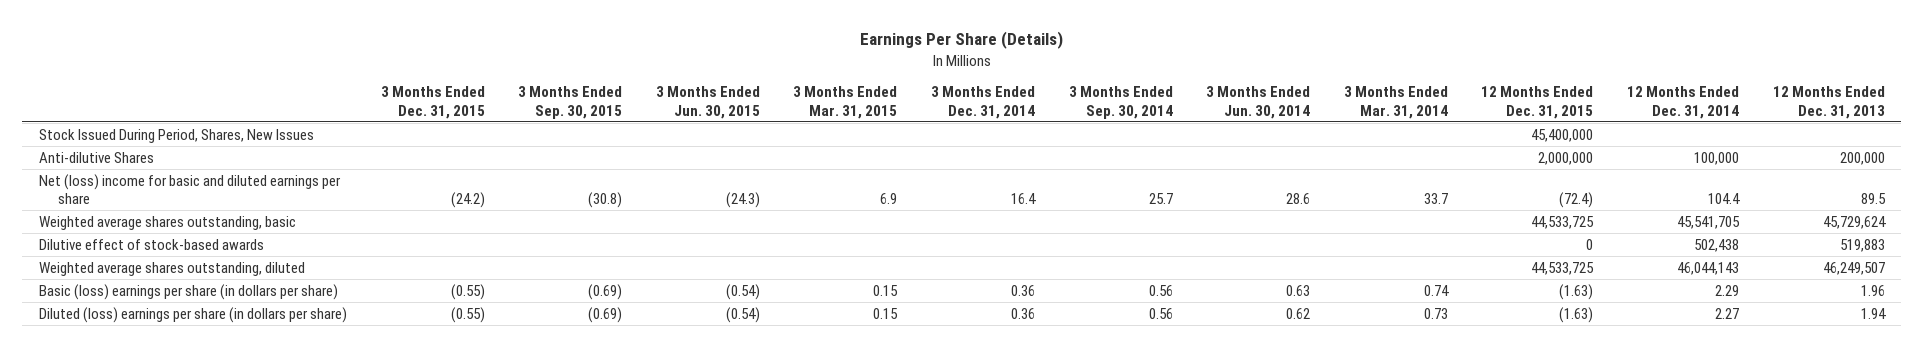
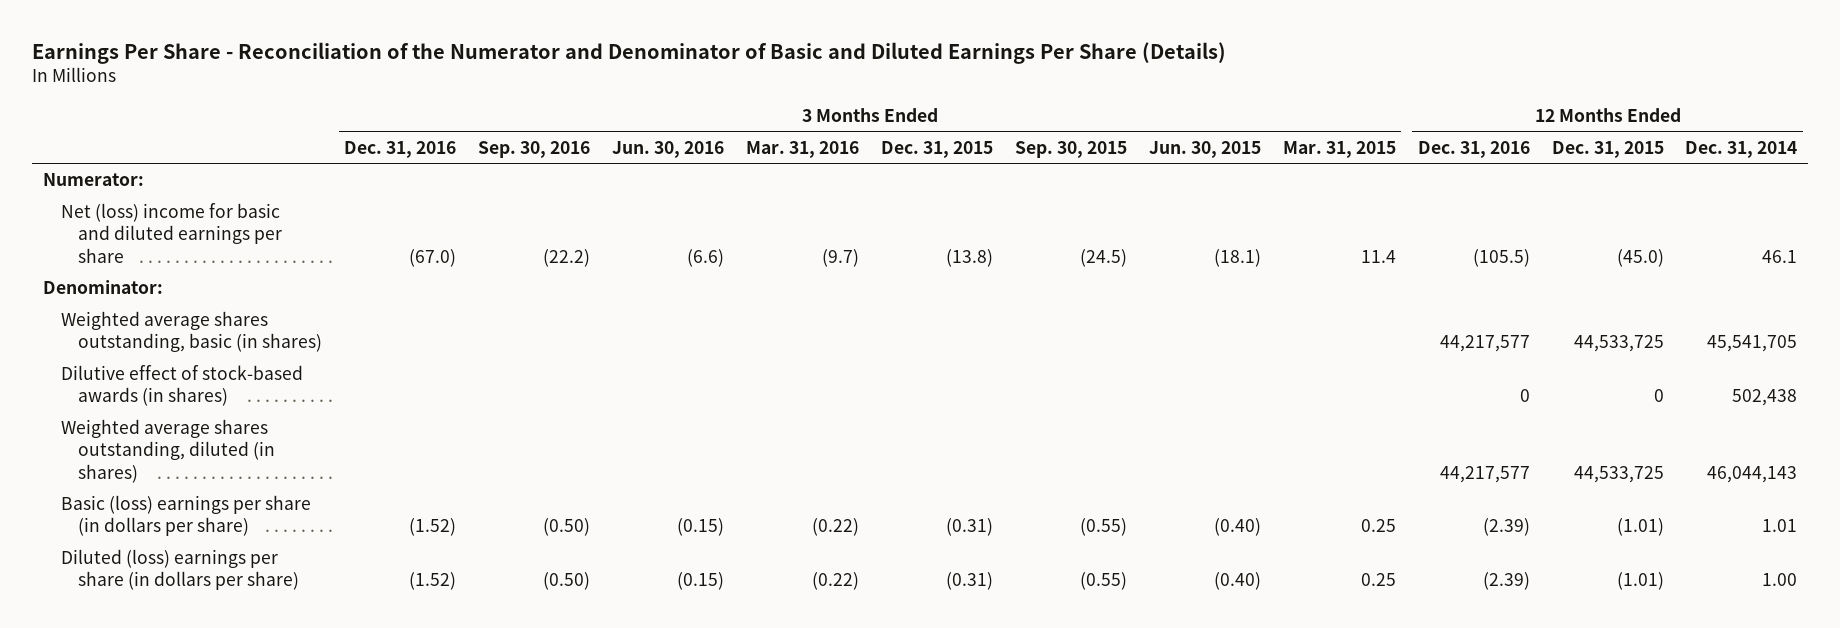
- Earnings Per Share (Details)
+ Earnings Per Share - Reconciliation of the Numerator and Denominator of Basic and Diluted Earnings Per Share (Details)
- | 3 Months Ended Dec. 31, 2015 | 3 Months Ended Sep. 30, 2015 | 3 Months Ended Jun. 30, 2015 | 3 Months Ended Mar. 31, 2015 | 3 Months Ended Dec. 31, 2014 | 3 Months Ended Sep. 30, 2014 | 3 Months Ended Jun. 30, 2014 | 3 Months Ended Mar. 31, 2014 | 12 Months Ended Dec. 31, 2015 | 12 Months Ended Dec. 31, 2014 | 12 Months Ended Dec. 31, 2013
+ | 3 Months Ended Dec. 31, 2016 | 3 Months Ended Sep. 30, 2016 | 3 Months Ended Jun. 30, 2016 | 3 Months Ended Mar. 31, 2016 | 3 Months Ended Dec. 31, 2015 | 3 Months Ended Sep. 30, 2015 | 3 Months Ended Jun. 30, 2015 | 3 Months Ended Mar. 31, 2015 | 12 Months Ended Dec. 31, 2016 | 12 Months Ended Dec. 31, 2015 | 12 Months Ended Dec. 31, 2014
- Stock Issued During Period, Shares, New Issues | | | | | | | | | 45,400,000 | |
- Anti-dilutive Shares | | | | | | | | | 2,000,000 | 100,000 | 200,000
- Net (loss) income for basic and diluted earnings per share | (24.2) | (30.8) | (24.3) | 6.9 | 16.4 | 25.7 | 28.6 | 33.7 | (72.4) | 104.4 | 89.5
- Weighted average shares outstanding, basic | | | | | | | | | 44,533,725 | 45,541,705 | 45,729,624
- Dilutive effect of stock-based awards | | | | | | | | | 0 | 502,438 | 519,883
- Weighted average shares outstanding, diluted | | | | | | | | | 44,533,725 | 46,044,143 | 46,249,507
- Basic (loss) earnings per share (in dollars per share) | (0.55) | (0.69) | (0.54) | 0.15 | 0.36 | 0.56 | 0.63 | 0.74 | (1.63) | 2.29 | 1.96
- Diluted (loss) earnings per share (in dollars per share) | (0.55) | (0.69) | (0.54) | 0.15 | 0.36 | 0.56 | 0.62 | 0.73 | (1.63) | 2.27 | 1.94
+ Numerator:
+ Net (loss) income for basic and diluted earnings per share | (67.0) | (22.2) | (6.6) | (9.7) | (13.8) | (24.5) | (18.1) | 11.4 | (105.5) | (45.0) | 46.1
+ Denominator:
+ Weighted average shares outstanding, basic (in shares) | | | | | | | | | 44,217,577 | 44,533,725 | 45,541,705
+ Dilutive effect of stock-based awards (in shares) | | | | | | | | | 0 | 0 | 502,438
+ Weighted average shares outstanding, diluted (in shares) | | | | | | | | | 44,217,577 | 44,533,725 | 46,044,143
+ Basic (loss) earnings per share (in dollars per share) | (1.52) | (0.50) | (0.15) | (0.22) | (0.31) | (0.55) | (0.40) | 0.25 | (2.39) | (1.01) | 1.01
+ Diluted (loss) earnings per share (in dollars per share) | (1.52) | (0.50) | (0.15) | (0.22) | (0.31) | (0.55) | (0.40) | 0.25 | (2.39) | (1.01) | 1.00

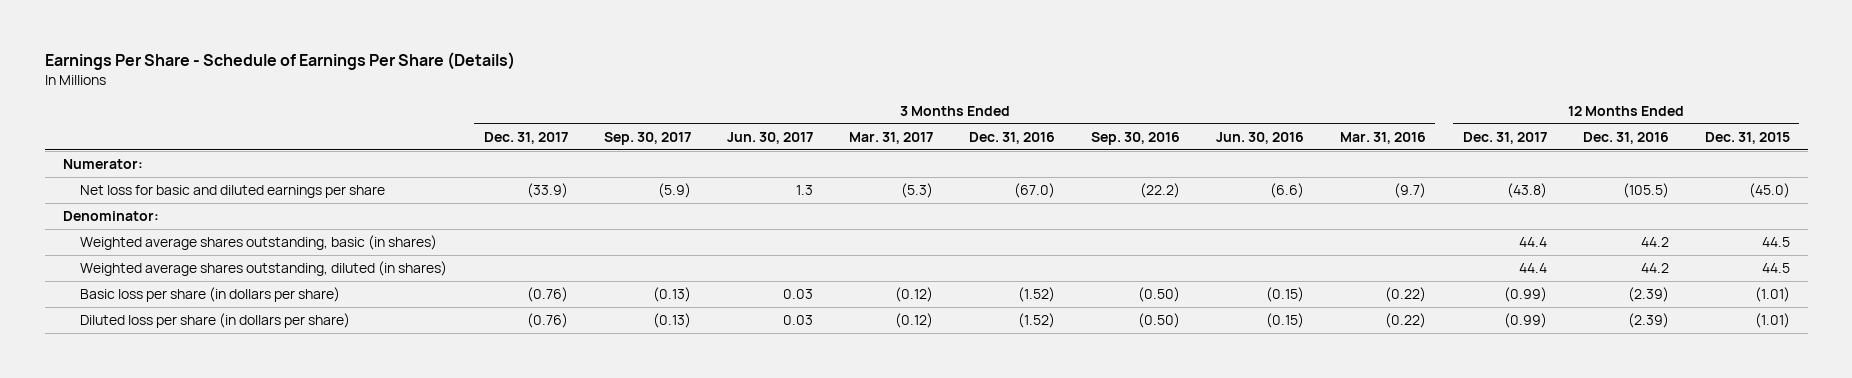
- Earnings Per Share - Reconciliation of the Numerator and Denominator of Basic and Diluted Earnings Per Share (Details)
+ Earnings Per Share - Schedule of Earnings Per Share (Details)
- | 3 Months Ended Dec. 31, 2016 | 3 Months Ended Sep. 30, 2016 | 3 Months Ended Jun. 30, 2016 | 3 Months Ended Mar. 31, 2016 | 3 Months Ended Dec. 31, 2015 | 3 Months Ended Sep. 30, 2015 | 3 Months Ended Jun. 30, 2015 | 3 Months Ended Mar. 31, 2015 | 12 Months Ended Dec. 31, 2016 | 12 Months Ended Dec. 31, 2015 | 12 Months Ended Dec. 31, 2014
+ | 3 Months Ended Dec. 31, 2017 | 3 Months Ended Sep. 30, 2017 | 3 Months Ended Jun. 30, 2017 | 3 Months Ended Mar. 31, 2017 | 3 Months Ended Dec. 31, 2016 | 3 Months Ended Sep. 30, 2016 | 3 Months Ended Jun. 30, 2016 | 3 Months Ended Mar. 31, 2016 | 12 Months Ended Dec. 31, 2017 | 12 Months Ended Dec. 31, 2016 | 12 Months Ended Dec. 31, 2015
- Net (loss) income for basic and diluted earnings per share | (67.0) | (22.2) | (6.6) | (9.7) | (13.8) | (24.5) | (18.1) | 11.4 | (105.5) | (45.0) | 46.1
+ Net loss for basic and diluted earnings per share | (33.9) | (5.9) | 1.3 | (5.3) | (67.0) | (22.2) | (6.6) | (9.7) | (43.8) | (105.5) | (45.0)
- Weighted average shares outstanding, basic (in shares) | | | | | | | | | 44,217,577 | 44,533,725 | 45,541,705
- Dilutive effect of stock-based awards (in shares) | | | | | | | | | 0 | 0 | 502,438
- Weighted average shares outstanding, diluted (in shares) | | | | | | | | | 44,217,577 | 44,533,725 | 46,044,143
- Basic (loss) earnings per share (in dollars per share) | (1.52) | (0.50) | (0.15) | (0.22) | (0.31) | (0.55) | (0.40) | 0.25 | (2.39) | (1.01) | 1.01
- Diluted (loss) earnings per share (in dollars per share) | (1.52) | (0.50) | (0.15) | (0.22) | (0.31) | (0.55) | (0.40) | 0.25 | (2.39) | (1.01) | 1.00
+ Weighted average shares outstanding, basic (in shares) | | | | | | | | | 44.4 | 44.2 | 44.5
+ Weighted average shares outstanding, diluted (in shares) | | | | | | | | | 44.4 | 44.2 | 44.5
+ Basic loss per share (in dollars per share) | (0.76) | (0.13) | 0.03 | (0.12) | (1.52) | (0.50) | (0.15) | (0.22) | (0.99) | (2.39) | (1.01)
+ Diluted loss per share (in dollars per share) | (0.76) | (0.13) | 0.03 | (0.12) | (1.52) | (0.50) | (0.15) | (0.22) | (0.99) | (2.39) | (1.01)

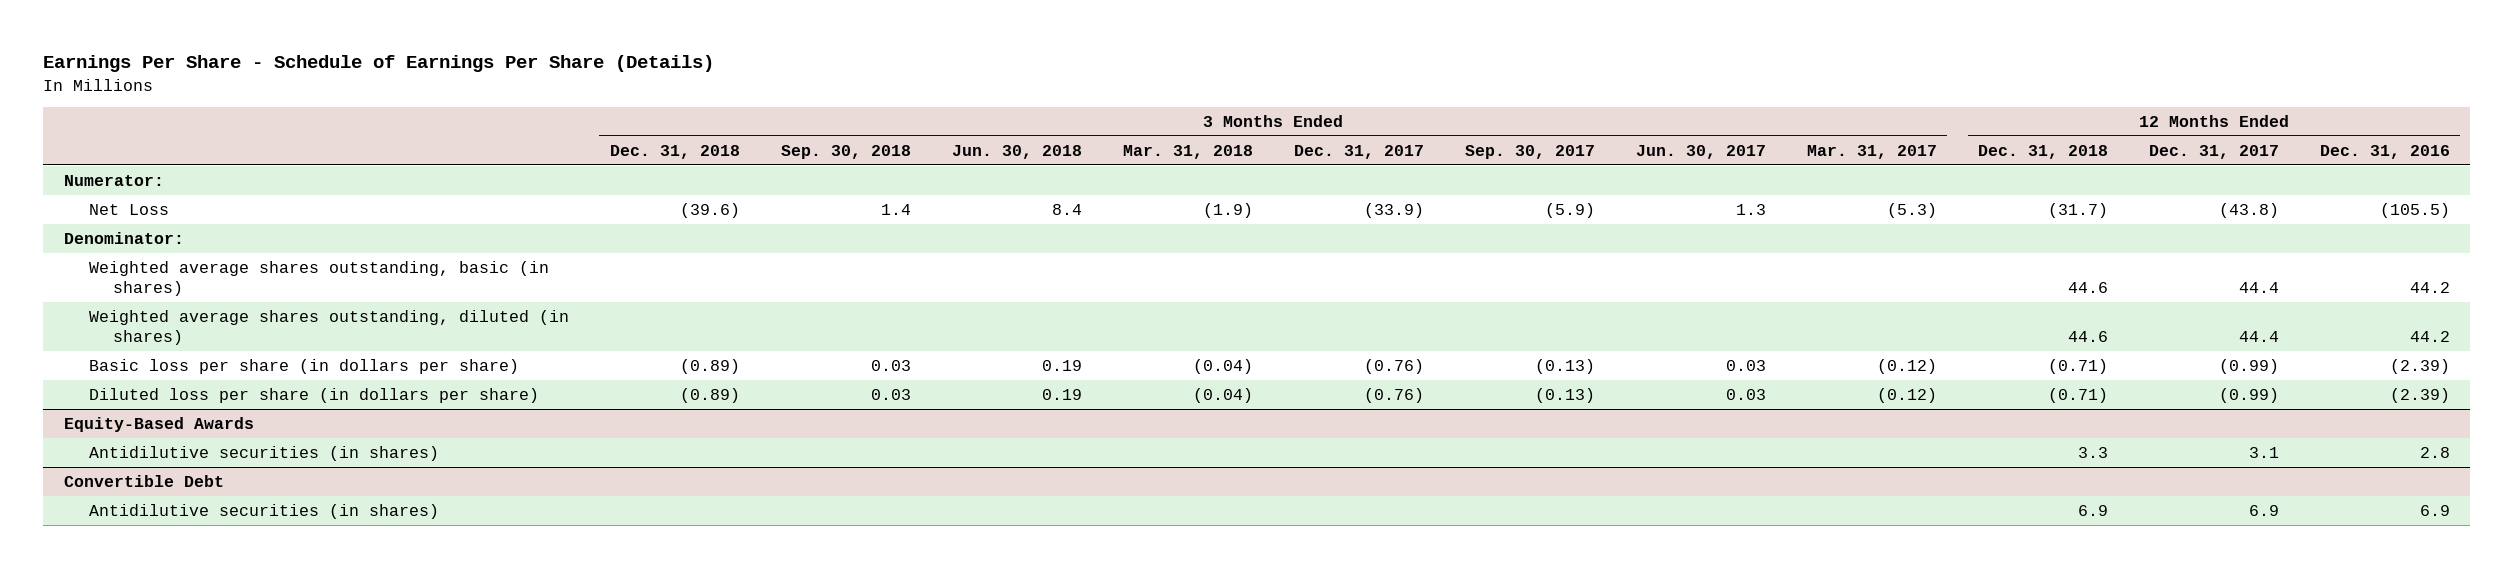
- | 3 Months Ended Dec. 31, 2017 | 3 Months Ended Sep. 30, 2017 | 3 Months Ended Jun. 30, 2017 | 3 Months Ended Mar. 31, 2017 | 3 Months Ended Dec. 31, 2016 | 3 Months Ended Sep. 30, 2016 | 3 Months Ended Jun. 30, 2016 | 3 Months Ended Mar. 31, 2016 | 12 Months Ended Dec. 31, 2017 | 12 Months Ended Dec. 31, 2016 | 12 Months Ended Dec. 31, 2015
+ | 3 Months Ended Dec. 31, 2018 | 3 Months Ended Sep. 30, 2018 | 3 Months Ended Jun. 30, 2018 | 3 Months Ended Mar. 31, 2018 | 3 Months Ended Dec. 31, 2017 | 3 Months Ended Sep. 30, 2017 | 3 Months Ended Jun. 30, 2017 | 3 Months Ended Mar. 31, 2017 | 12 Months Ended Dec. 31, 2018 | 12 Months Ended Dec. 31, 2017 | 12 Months Ended Dec. 31, 2016
- Net loss for basic and diluted earnings per share | (33.9) | (5.9) | 1.3 | (5.3) | (67.0) | (22.2) | (6.6) | (9.7) | (43.8) | (105.5) | (45.0)
+ Net Loss | (39.6) | 1.4 | 8.4 | (1.9) | (33.9) | (5.9) | 1.3 | (5.3) | (31.7) | (43.8) | (105.5)
+ Equity-Based Awards
+ Antidilutive securities (in shares) | | | | | | | | | 3.3 | 3.1 | 2.8
+ Convertible Debt
+ Antidilutive securities (in shares) | | | | | | | | | 6.9 | 6.9 | 6.9

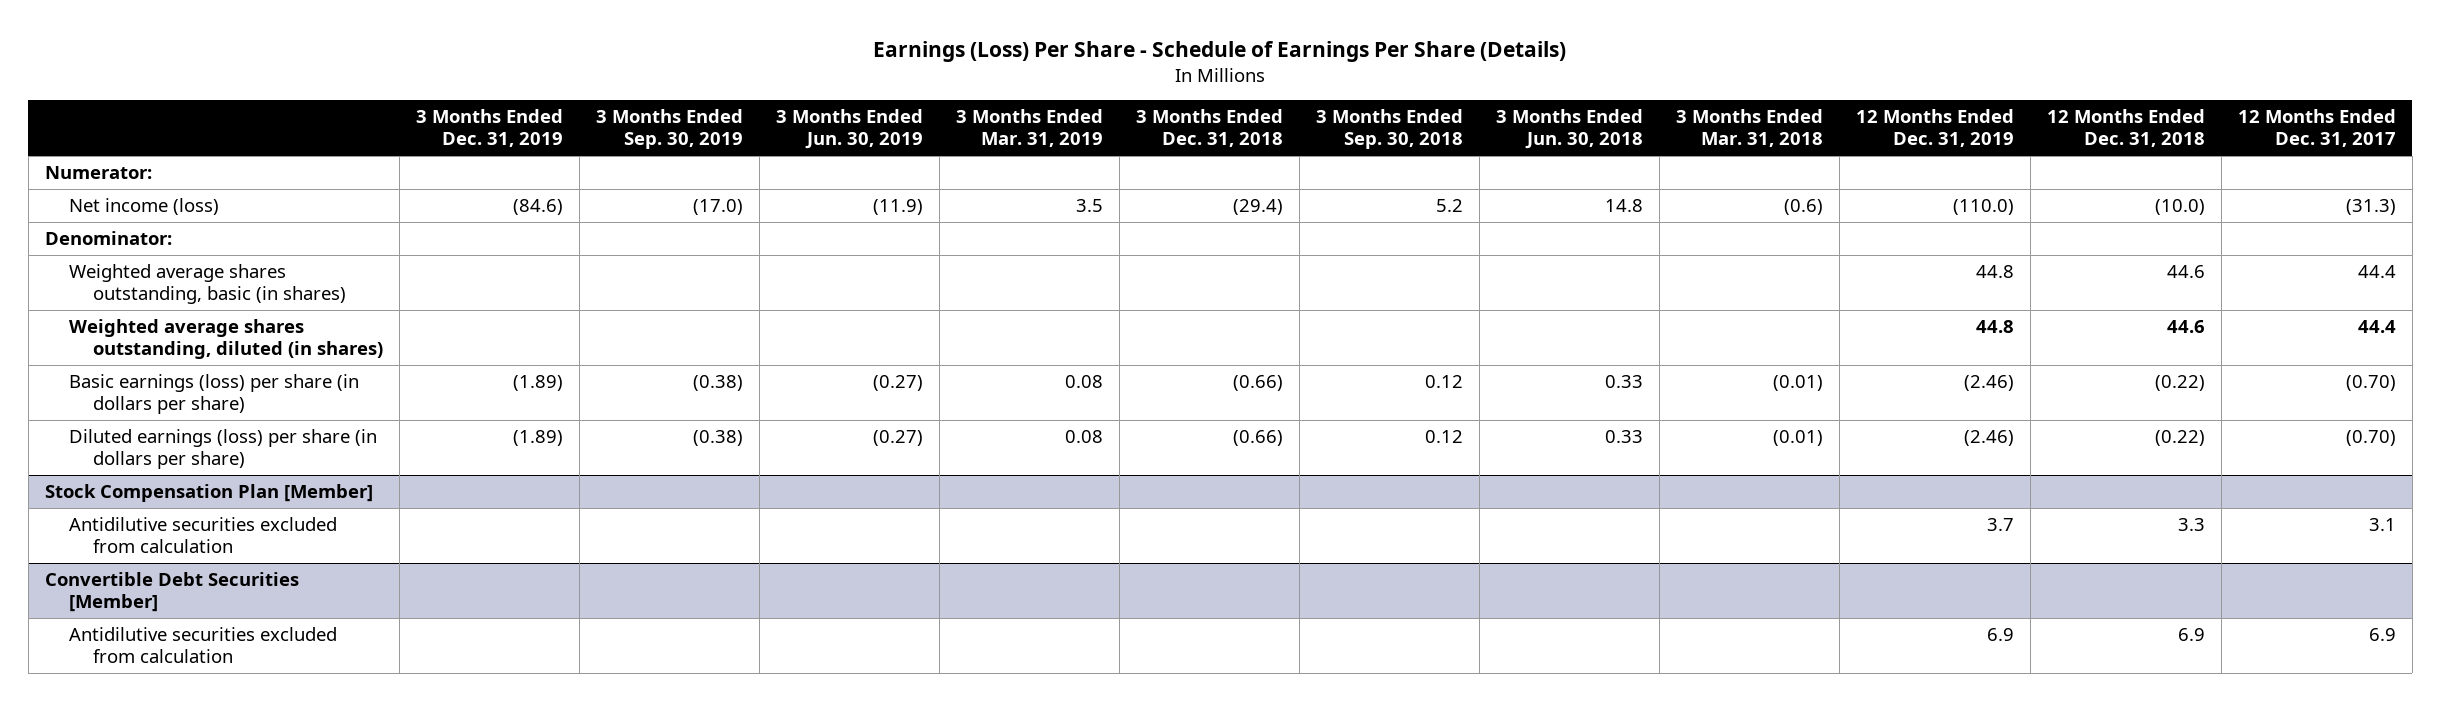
- Earnings Per Share - Schedule of Earnings Per Share (Details)
+ Earnings (Loss) Per Share - Schedule of Earnings Per Share (Details)
- | 3 Months Ended Dec. 31, 2018 | 3 Months Ended Sep. 30, 2018 | 3 Months Ended Jun. 30, 2018 | 3 Months Ended Mar. 31, 2018 | 3 Months Ended Dec. 31, 2017 | 3 Months Ended Sep. 30, 2017 | 3 Months Ended Jun. 30, 2017 | 3 Months Ended Mar. 31, 2017 | 12 Months Ended Dec. 31, 2018 | 12 Months Ended Dec. 31, 2017 | 12 Months Ended Dec. 31, 2016
+ | 3 Months Ended Dec. 31, 2019 | 3 Months Ended Sep. 30, 2019 | 3 Months Ended Jun. 30, 2019 | 3 Months Ended Mar. 31, 2019 | 3 Months Ended Dec. 31, 2018 | 3 Months Ended Sep. 30, 2018 | 3 Months Ended Jun. 30, 2018 | 3 Months Ended Mar. 31, 2018 | 12 Months Ended Dec. 31, 2019 | 12 Months Ended Dec. 31, 2018 | 12 Months Ended Dec. 31, 2017
- Net Loss | (39.6) | 1.4 | 8.4 | (1.9) | (33.9) | (5.9) | 1.3 | (5.3) | (31.7) | (43.8) | (105.5)
+ Net income (loss) | (84.6) | (17.0) | (11.9) | 3.5 | (29.4) | 5.2 | 14.8 | (0.6) | (110.0) | (10.0) | (31.3)
- Basic loss per share (in dollars per share) | (0.89) | 0.03 | 0.19 | (0.04) | (0.76) | (0.13) | 0.03 | (0.12) | (0.71) | (0.99) | (2.39)
- Diluted loss per share (in dollars per share) | (0.89) | 0.03 | 0.19 | (0.04) | (0.76) | (0.13) | 0.03 | (0.12) | (0.71) | (0.99) | (2.39)
- Equity-Based Awards
- Antidilutive securities (in shares) | | | | | | | | | 3.3 | 3.1 | 2.8
- Convertible Debt
- Antidilutive securities (in shares) | | | | | | | | | 6.9 | 6.9 | 6.9
+ Basic earnings (loss) per share (in dollars per share) | (1.89) | (0.38) | (0.27) | 0.08 | (0.66) | 0.12 | 0.33 | (0.01) | (2.46) | (0.22) | (0.70)
+ Diluted earnings (loss) per share (in dollars per share) | (1.89) | (0.38) | (0.27) | 0.08 | (0.66) | 0.12 | 0.33 | (0.01) | (2.46) | (0.22) | (0.70)
+ Stock Compensation Plan [Member]
+ Antidilutive securities excluded from calculation | | | | | | | | | 3.7 | 3.3 | 3.1
+ Convertible Debt Securities [Member]
+ Antidilutive securities excluded from calculation | | | | | | | | | 6.9 | 6.9 | 6.9

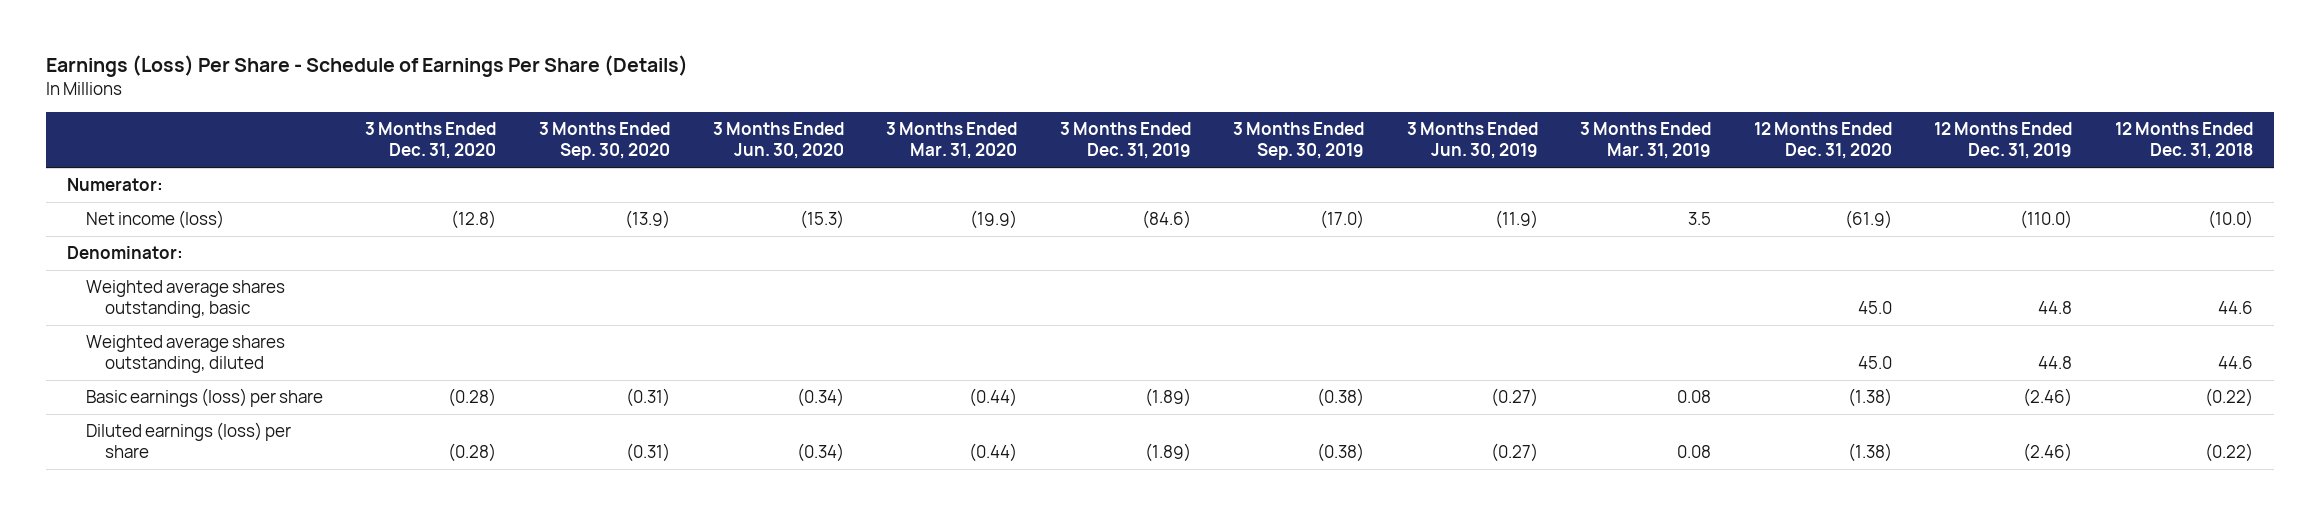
- | 3 Months Ended Dec. 31, 2019 | 3 Months Ended Sep. 30, 2019 | 3 Months Ended Jun. 30, 2019 | 3 Months Ended Mar. 31, 2019 | 3 Months Ended Dec. 31, 2018 | 3 Months Ended Sep. 30, 2018 | 3 Months Ended Jun. 30, 2018 | 3 Months Ended Mar. 31, 2018 | 12 Months Ended Dec. 31, 2019 | 12 Months Ended Dec. 31, 2018 | 12 Months Ended Dec. 31, 2017
+ | 3 Months Ended Dec. 31, 2020 | 3 Months Ended Sep. 30, 2020 | 3 Months Ended Jun. 30, 2020 | 3 Months Ended Mar. 31, 2020 | 3 Months Ended Dec. 31, 2019 | 3 Months Ended Sep. 30, 2019 | 3 Months Ended Jun. 30, 2019 | 3 Months Ended Mar. 31, 2019 | 12 Months Ended Dec. 31, 2020 | 12 Months Ended Dec. 31, 2019 | 12 Months Ended Dec. 31, 2018
- Weighted average shares outstanding, basic (in shares) | | | | | | | | | 44.8 | 44.6 | 44.4
- Weighted average shares outstanding, diluted (in shares) | | | | | | | | | 44.8 | 44.6 | 44.4
- Basic earnings (loss) per share (in dollars per share) | (1.89) | (0.38) | (0.27) | 0.08 | (0.66) | 0.12 | 0.33 | (0.01) | (2.46) | (0.22) | (0.70)
- Diluted earnings (loss) per share (in dollars per share) | (1.89) | (0.38) | (0.27) | 0.08 | (0.66) | 0.12 | 0.33 | (0.01) | (2.46) | (0.22) | (0.70)
- Stock Compensation Plan [Member]
- Antidilutive securities excluded from calculation | | | | | | | | | 3.7 | 3.3 | 3.1
- Convertible Debt Securities [Member]
- Antidilutive securities excluded from calculation | | | | | | | | | 6.9 | 6.9 | 6.9
+ Weighted average shares outstanding, basic | | | | | | | | | 45.0 | 44.8 | 44.6
+ Weighted average shares outstanding, diluted | | | | | | | | | 45.0 | 44.8 | 44.6
+ Basic earnings (loss) per share | (0.28) | (0.31) | (0.34) | (0.44) | (1.89) | (0.38) | (0.27) | 0.08 | (1.38) | (2.46) | (0.22)
+ Diluted earnings (loss) per share | (0.28) | (0.31) | (0.34) | (0.44) | (1.89) | (0.38) | (0.27) | 0.08 | (1.38) | (2.46) | (0.22)

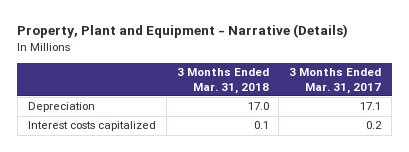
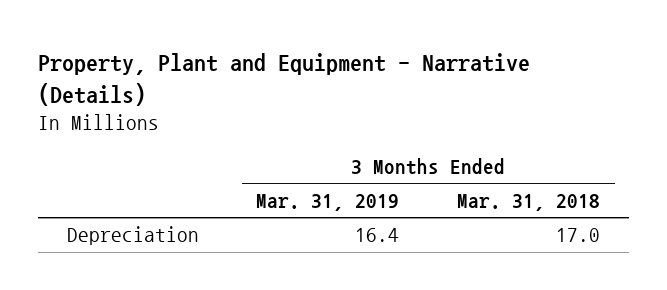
- | 3 Months Ended Mar. 31, 2018 | 3 Months Ended Mar. 31, 2017
+ | 3 Months Ended Mar. 31, 2019 | 3 Months Ended Mar. 31, 2018
- Interest costs capitalized | 0.1 | 0.2

